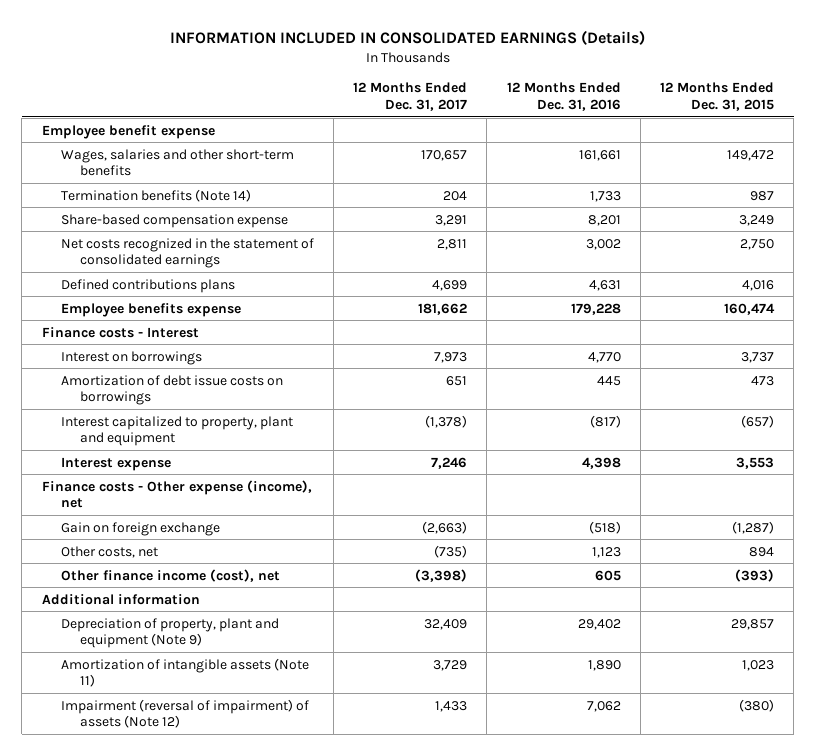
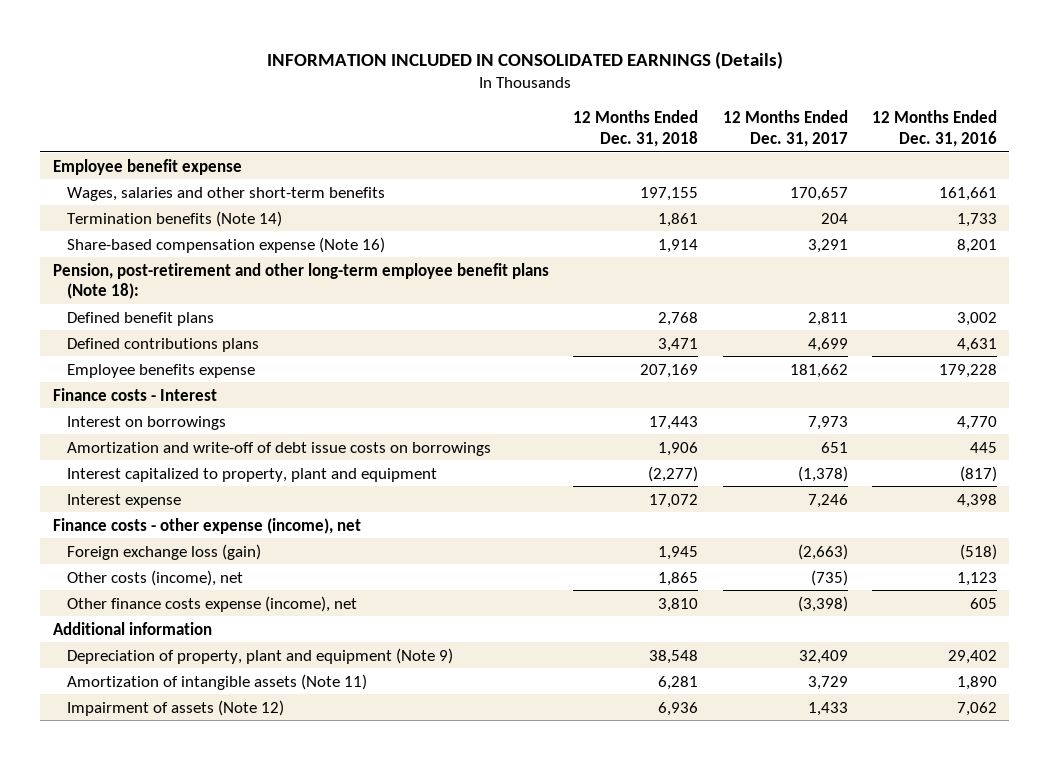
- | 12 Months Ended Dec. 31, 2017 | 12 Months Ended Dec. 31, 2016 | 12 Months Ended Dec. 31, 2015
+ | 12 Months Ended Dec. 31, 2018 | 12 Months Ended Dec. 31, 2017 | 12 Months Ended Dec. 31, 2016
- Share-based compensation expense | 3,291 | 8,201 | 3,249
- Net costs recognized in the statement of consolidated earnings | 2,811 | 3,002 | 2,750
+ Share-based compensation expense (Note 16) | 1,914 | 3,291 | 8,201
+ Pension, post-retirement and other long-term employee benefit plans (Note 18):
+ Defined benefit plans | 2,768 | 2,811 | 3,002
- Amortization of debt issue costs on borrowings | 651 | 445 | 473
+ Amortization and write-off of debt issue costs on borrowings | 1,906 | 651 | 445
- Finance costs - Other expense (income), net
- Gain on foreign exchange | (2,663) | (518) | (1,287)
- Other costs, net | (735) | 1,123 | 894
- Other finance income (cost), net | (3,398) | 605 | (393)
+ Finance costs - other expense (income), net
+ Foreign exchange loss (gain) | 1,945 | (2,663) | (518)
+ Other costs (income), net | 1,865 | (735) | 1,123
+ Other finance costs expense (income), net | 3,810 | (3,398) | 605
- Impairment (reversal of impairment) of assets (Note 12) | 1,433 | 7,062 | (380)
+ Impairment of assets (Note 12) | 6,936 | 1,433 | 7,062

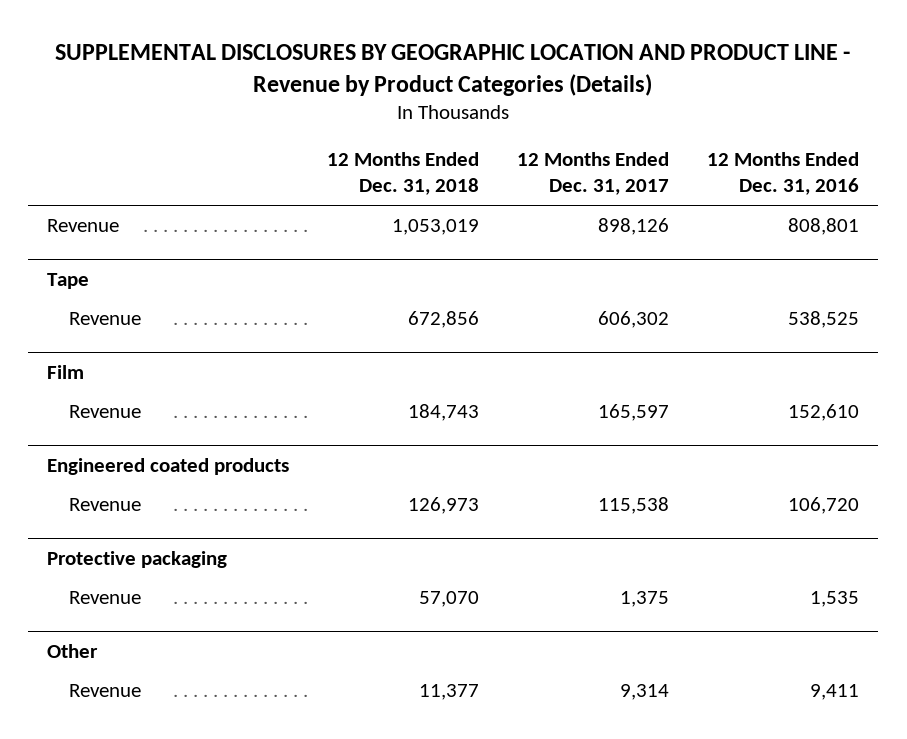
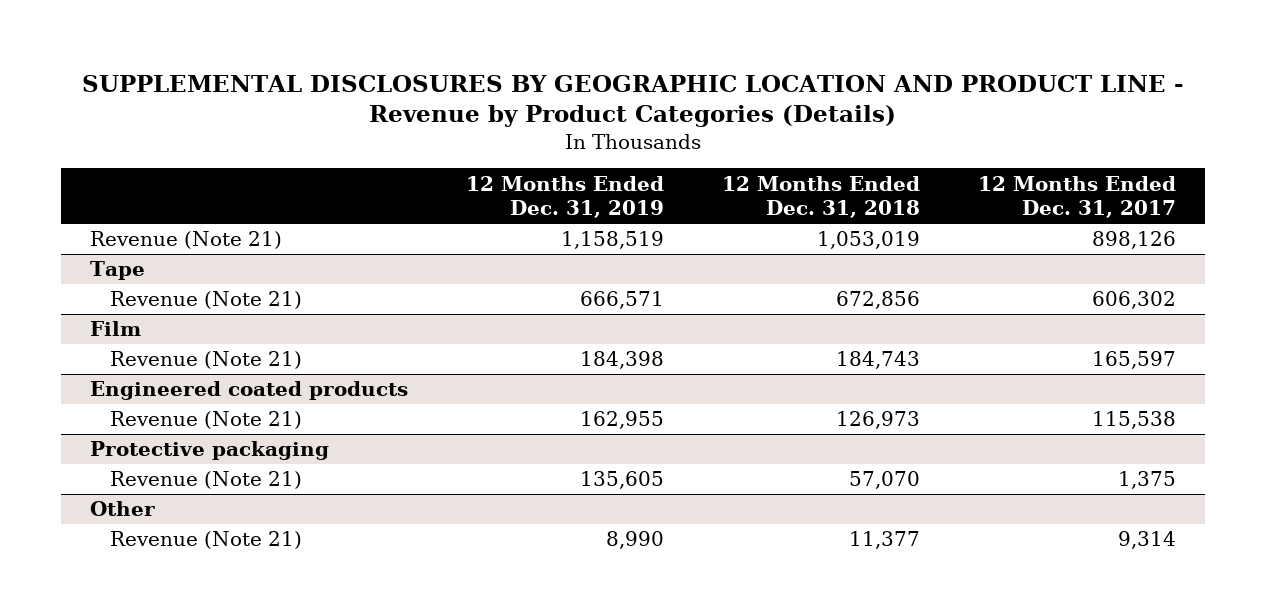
- | 12 Months Ended Dec. 31, 2018 | 12 Months Ended Dec. 31, 2017 | 12 Months Ended Dec. 31, 2016
+ | 12 Months Ended Dec. 31, 2019 | 12 Months Ended Dec. 31, 2018 | 12 Months Ended Dec. 31, 2017
- Revenue | 1,053,019 | 898,126 | 808,801
+ Revenue (Note 21) | 1,158,519 | 1,053,019 | 898,126
@ Tape
- Revenue | 672,856 | 606,302 | 538,525
+ Revenue (Note 21) | 666,571 | 672,856 | 606,302
@ Film
- Revenue | 184,743 | 165,597 | 152,610
+ Revenue (Note 21) | 184,398 | 184,743 | 165,597
@ Engineered coated products
- Revenue | 126,973 | 115,538 | 106,720
+ Revenue (Note 21) | 162,955 | 126,973 | 115,538
@ Protective packaging
- Revenue | 57,070 | 1,375 | 1,535
+ Revenue (Note 21) | 135,605 | 57,070 | 1,375
@ Other
- Revenue | 11,377 | 9,314 | 9,411
+ Revenue (Note 21) | 8,990 | 11,377 | 9,314

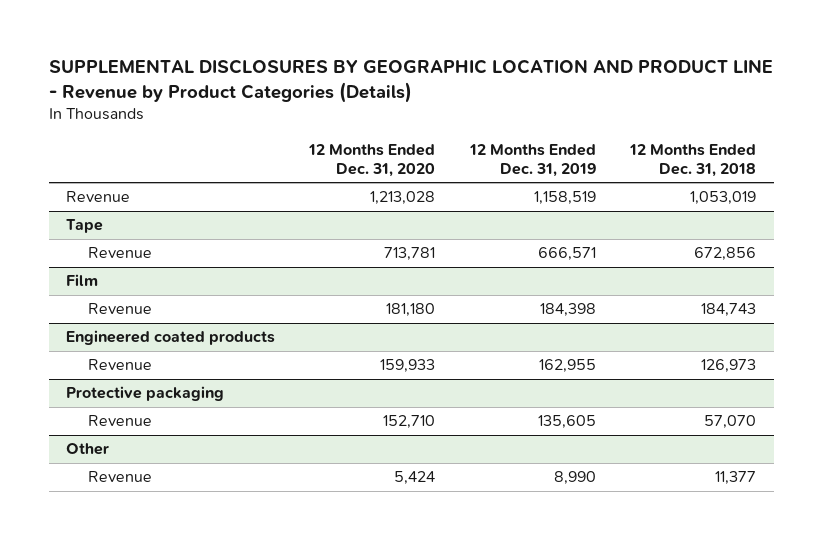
- | 12 Months Ended Dec. 31, 2019 | 12 Months Ended Dec. 31, 2018 | 12 Months Ended Dec. 31, 2017
+ | 12 Months Ended Dec. 31, 2020 | 12 Months Ended Dec. 31, 2019 | 12 Months Ended Dec. 31, 2018
- Revenue (Note 21) | 1,158,519 | 1,053,019 | 898,126
+ Revenue | 1,213,028 | 1,158,519 | 1,053,019
@ Tape
- Revenue (Note 21) | 666,571 | 672,856 | 606,302
+ Revenue | 713,781 | 666,571 | 672,856
@ Film
- Revenue (Note 21) | 184,398 | 184,743 | 165,597
+ Revenue | 181,180 | 184,398 | 184,743
@ Engineered coated products
- Revenue (Note 21) | 162,955 | 126,973 | 115,538
+ Revenue | 159,933 | 162,955 | 126,973
@ Protective packaging
- Revenue (Note 21) | 135,605 | 57,070 | 1,375
+ Revenue | 152,710 | 135,605 | 57,070
@ Other
- Revenue (Note 21) | 8,990 | 11,377 | 9,314
+ Revenue | 5,424 | 8,990 | 11,377

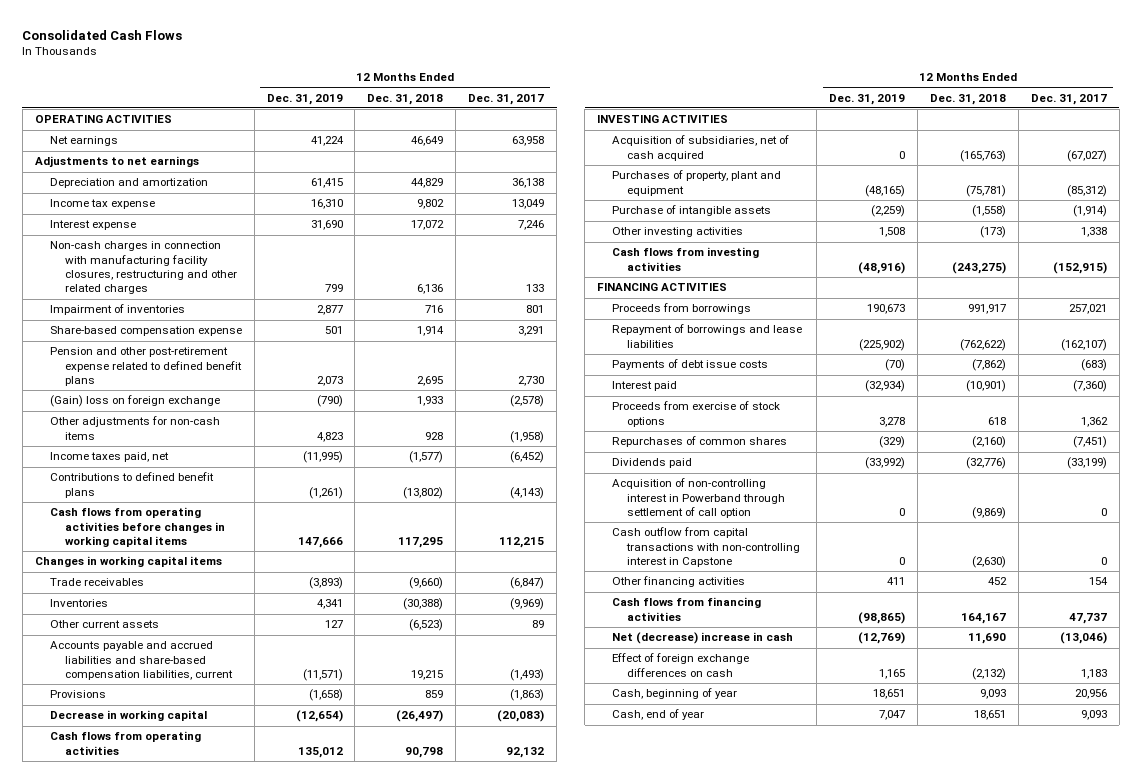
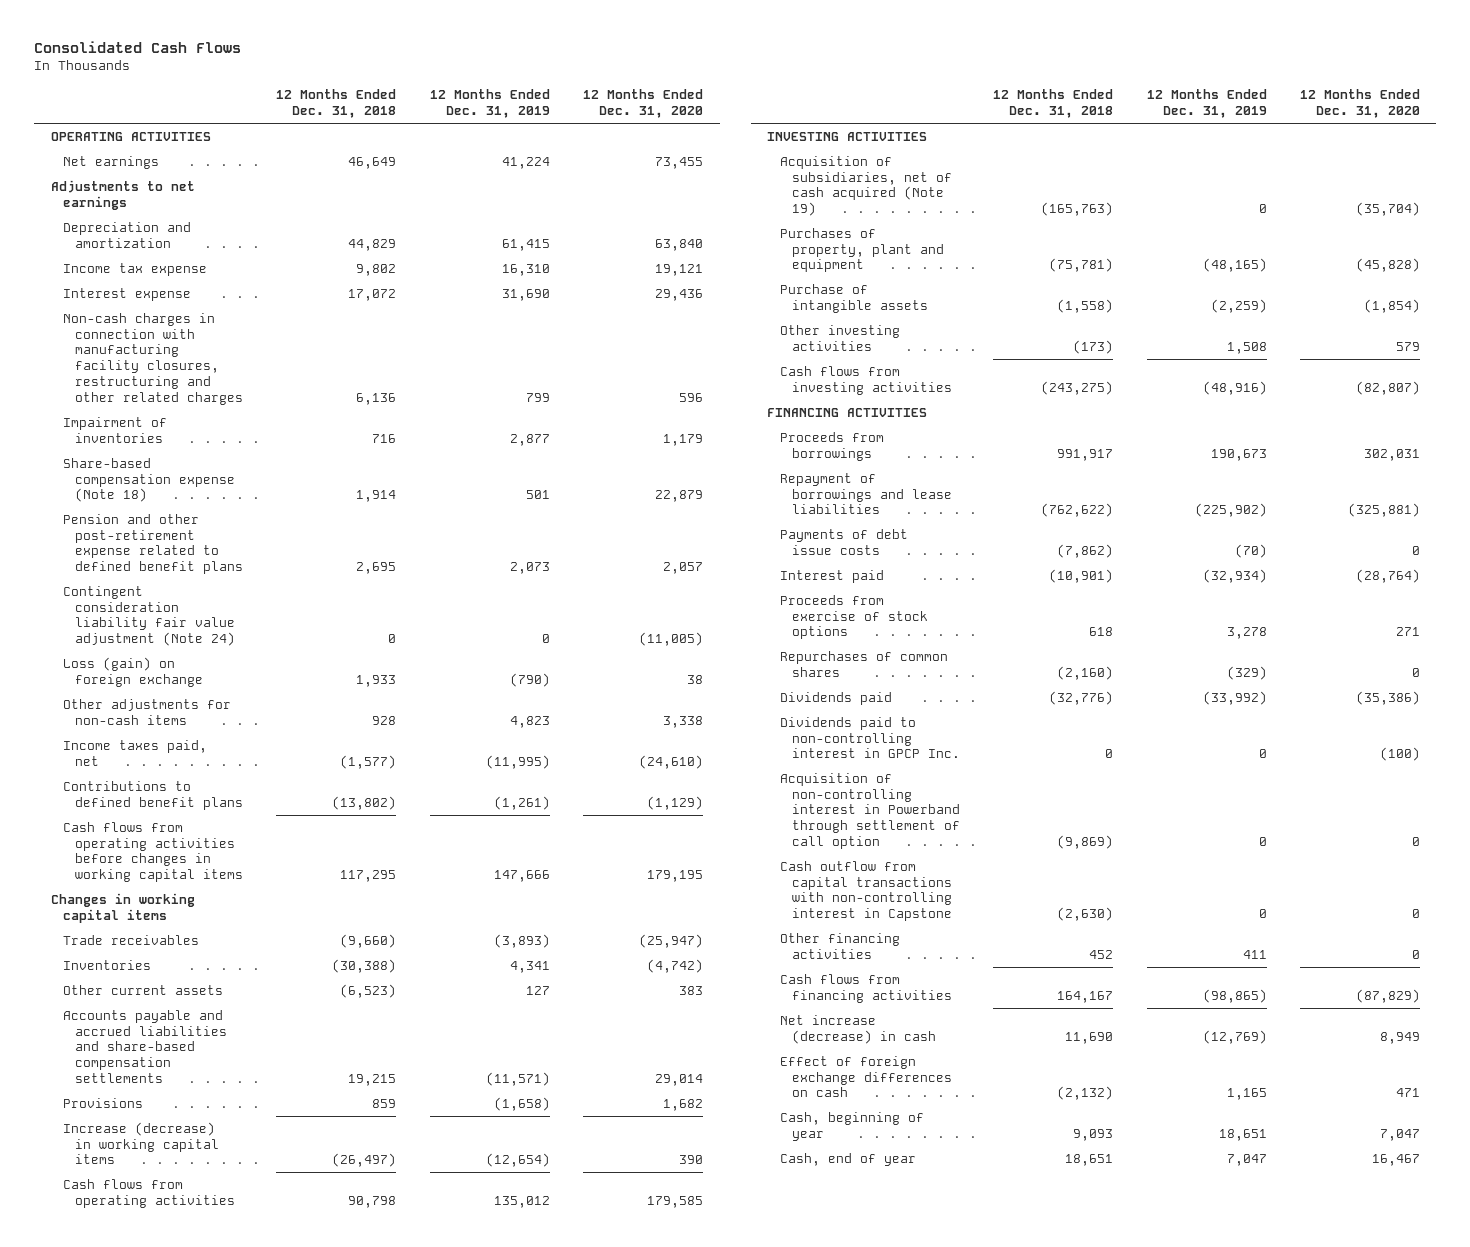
- | 12 Months Ended Dec. 31, 2019 | 12 Months Ended Dec. 31, 2018 | 12 Months Ended Dec. 31, 2017
+ | 12 Months Ended Dec. 31, 2018 | 12 Months Ended Dec. 31, 2019 | 12 Months Ended Dec. 31, 2020
- Share-based compensation expense | 501 | 1,914 | 3,291
+ Share-based compensation expense (Note 18) | 1,914 | 501 | 22,879
- (Gain) loss on foreign exchange | (790) | 1,933 | (2,578)
+ Contingent consideration liability fair value adjustment (Note 24) | 0 | 0 | (11,005)
+ Loss (gain) on foreign exchange | 1,933 | (790) | 38
- Accounts payable and accrued liabilities and share-based compensation liabilities, current | (11,571) | 19,215 | (1,493)
+ Accounts payable and accrued liabilities and share-based compensation settlements | 19,215 | (11,571) | 29,014
- Decrease in working capital | (12,654) | (26,497) | (20,083)
+ Increase (decrease) in working capital items | (26,497) | (12,654) | 390
- Acquisition of subsidiaries, net of cash acquired | 0 | (165,763) | (67,027)
+ Acquisition of subsidiaries, net of cash acquired (Note 19) | (165,763) | 0 | (35,704)
+ Dividends paid to non-controlling interest in GPCP Inc. | 0 | 0 | (100)
- Net (decrease) increase in cash | (12,769) | 11,690 | (13,046)
+ Net increase (decrease) in cash | 11,690 | (12,769) | 8,949

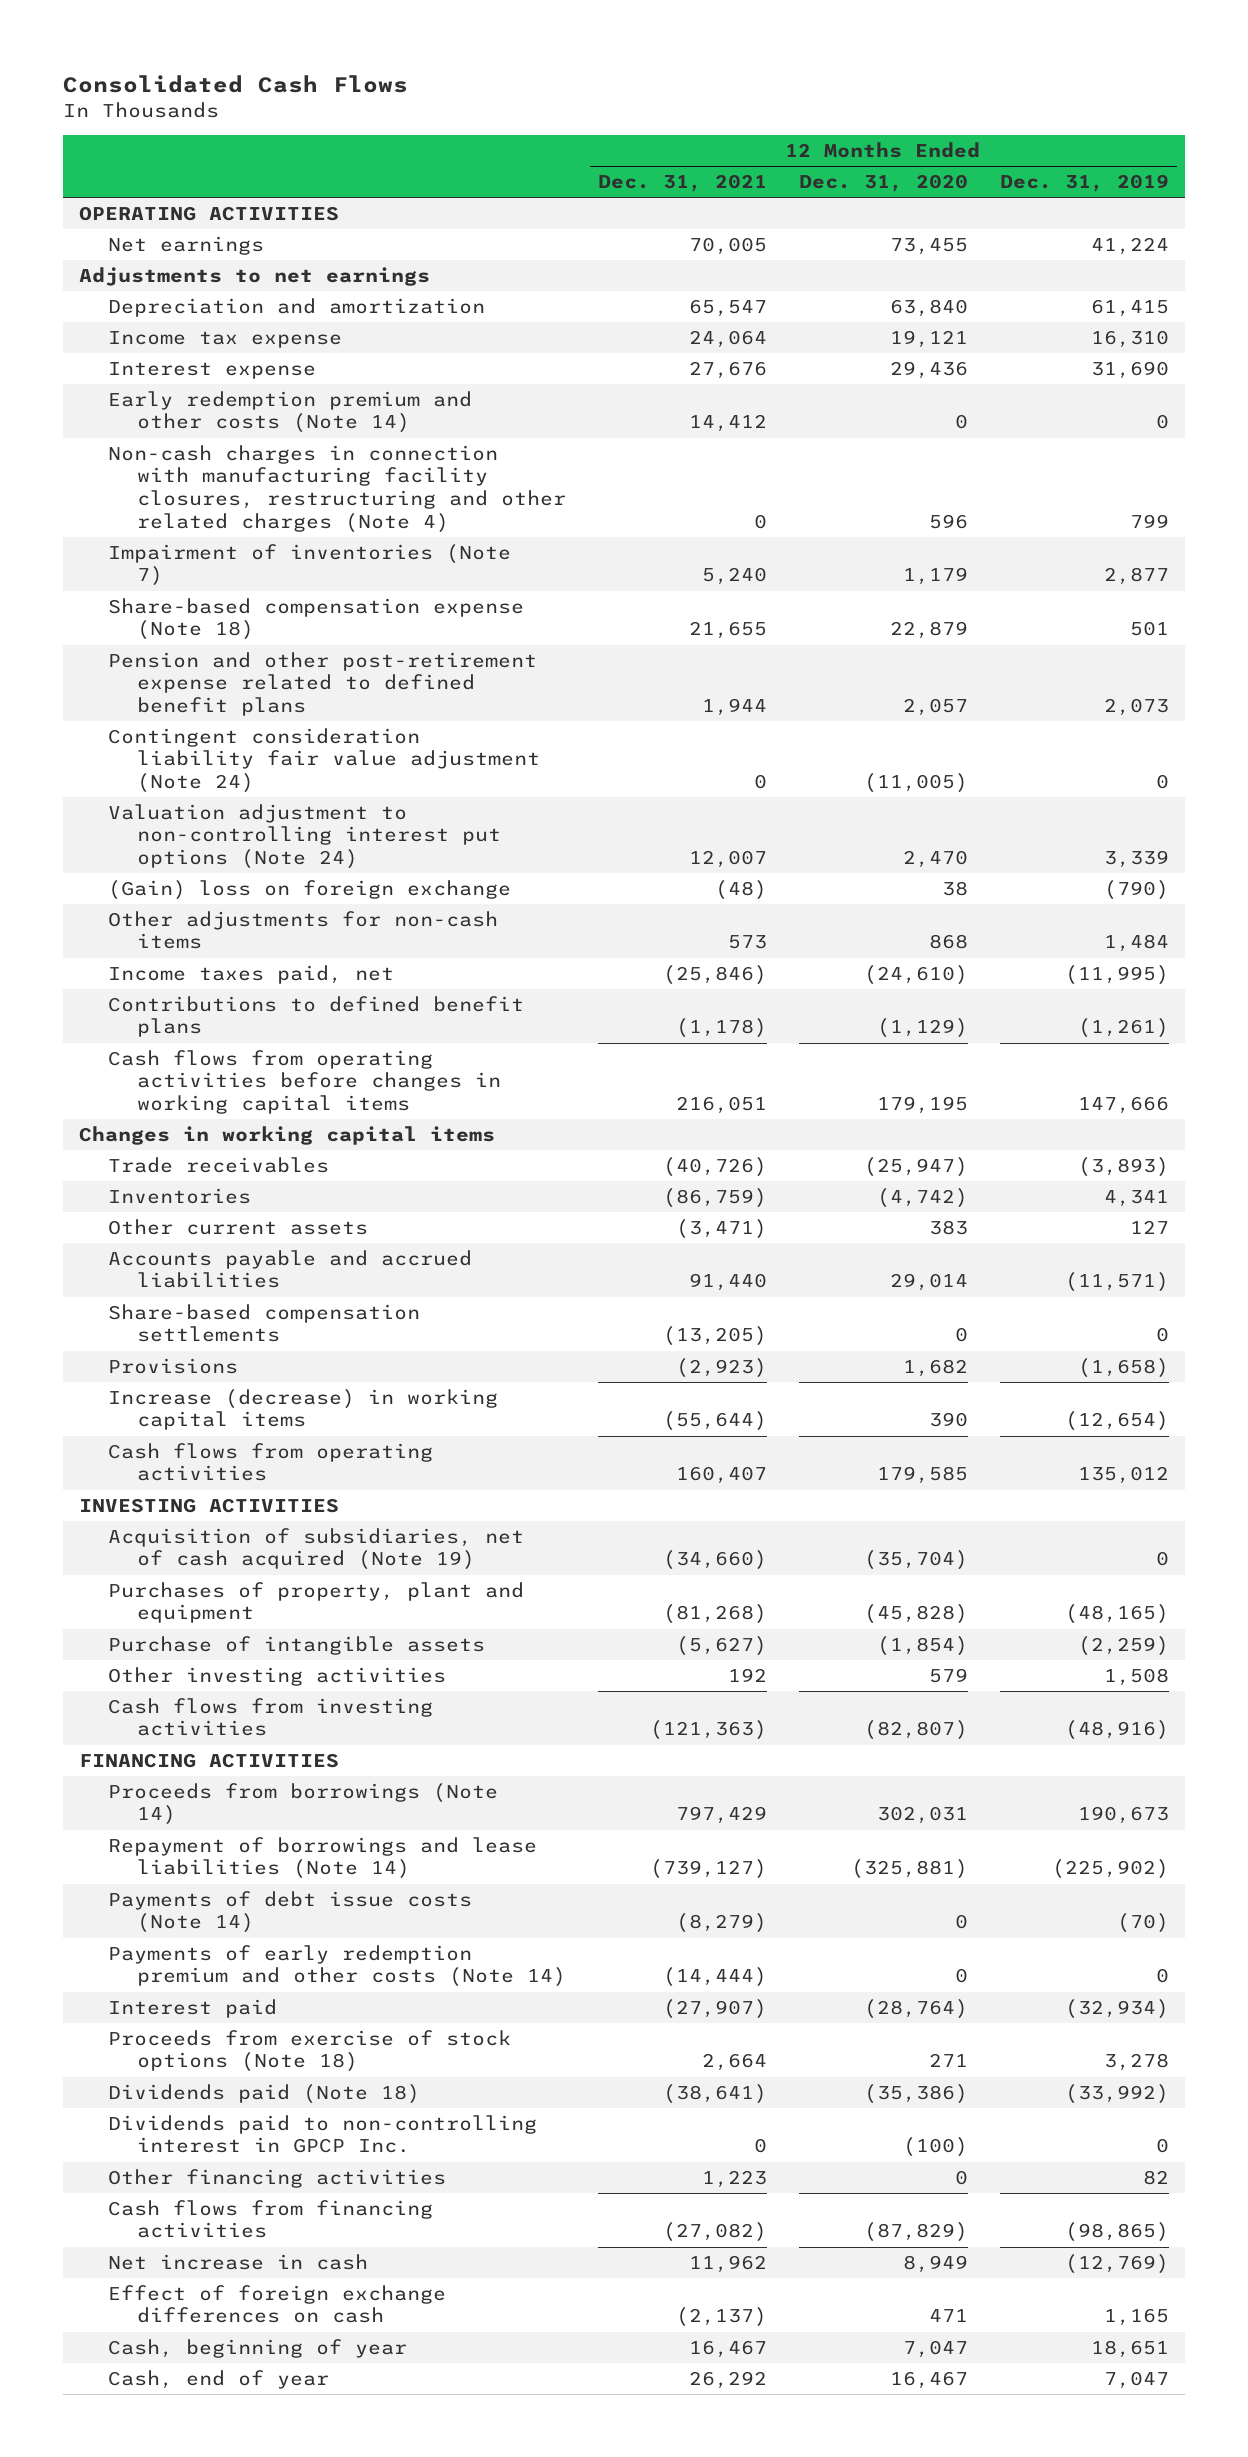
- | 12 Months Ended Dec. 31, 2018 | 12 Months Ended Dec. 31, 2019 | 12 Months Ended Dec. 31, 2020
+ | 12 Months Ended Dec. 31, 2021 | 12 Months Ended Dec. 31, 2020 | 12 Months Ended Dec. 31, 2019
- Non-cash charges in connection with manufacturing facility closures, restructuring and other related charges | 6,136 | 799 | 596
- Impairment of inventories | 716 | 2,877 | 1,179
+ Early redemption premium and other costs (Note 14) | 14,412 | 0 | 0
+ Non-cash charges in connection with manufacturing facility closures, restructuring and other related charges (Note 4) | 0 | 596 | 799
+ Impairment of inventories (Note 7) | 5,240 | 1,179 | 2,877
- Loss (gain) on foreign exchange | 1,933 | (790) | 38
- Other adjustments for non-cash items | 928 | 4,823 | 3,338
+ Valuation adjustment to non-controlling interest put options (Note 24) | 12,007 | 2,470 | 3,339
+ (Gain) loss on foreign exchange | (48) | 38 | (790)
+ Other adjustments for non-cash items | 573 | 868 | 1,484
- Accounts payable and accrued liabilities and share-based compensation settlements | 19,215 | (11,571) | 29,014
+ Accounts payable and accrued liabilities | 91,440 | 29,014 | (11,571)
+ Share-based compensation settlements | (13,205) | 0 | 0
- Proceeds from borrowings | 991,917 | 190,673 | 302,031
- Repayment of borrowings and lease liabilities | (762,622) | (225,902) | (325,881)
- Payments of debt issue costs | (7,862) | (70) | 0
+ Proceeds from borrowings (Note 14) | 797,429 | 302,031 | 190,673
+ Repayment of borrowings and lease liabilities (Note 14) | (739,127) | (325,881) | (225,902)
+ Payments of debt issue costs (Note 14) | (8,279) | 0 | (70)
+ Payments of early redemption premium and other costs (Note 14) | (14,444) | 0 | 0
- Proceeds from exercise of stock options | 618 | 3,278 | 271
- Repurchases of common shares | (2,160) | (329) | 0
- Dividends paid | (32,776) | (33,992) | (35,386)
+ Proceeds from exercise of stock options (Note 18) | 2,664 | 271 | 3,278
+ Dividends paid (Note 18) | (38,641) | (35,386) | (33,992)
- Acquisition of non-controlling interest in Powerband through settlement of call option | (9,869) | 0 | 0
- Cash outflow from capital transactions with non-controlling interest in Capstone | (2,630) | 0 | 0
- Other financing activities | 452 | 411 | 0
+ Other financing activities | 1,223 | 0 | 82
- Net increase (decrease) in cash | 11,690 | (12,769) | 8,949
+ Net increase in cash | 11,962 | 8,949 | (12,769)

